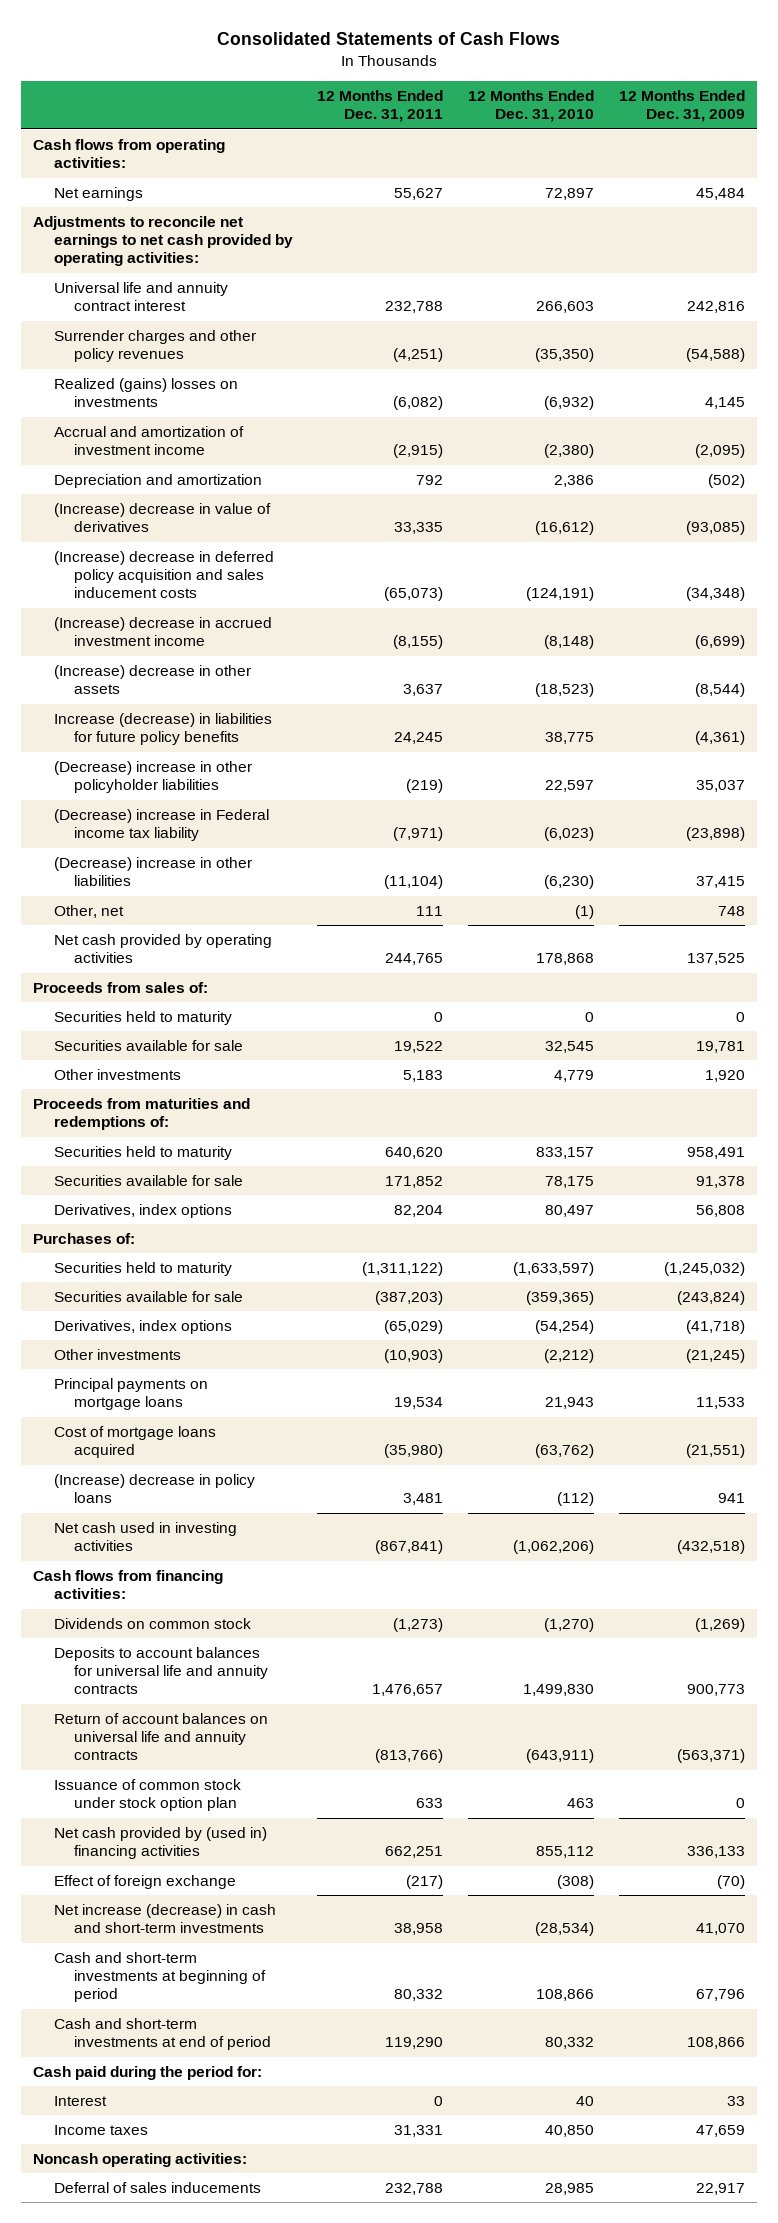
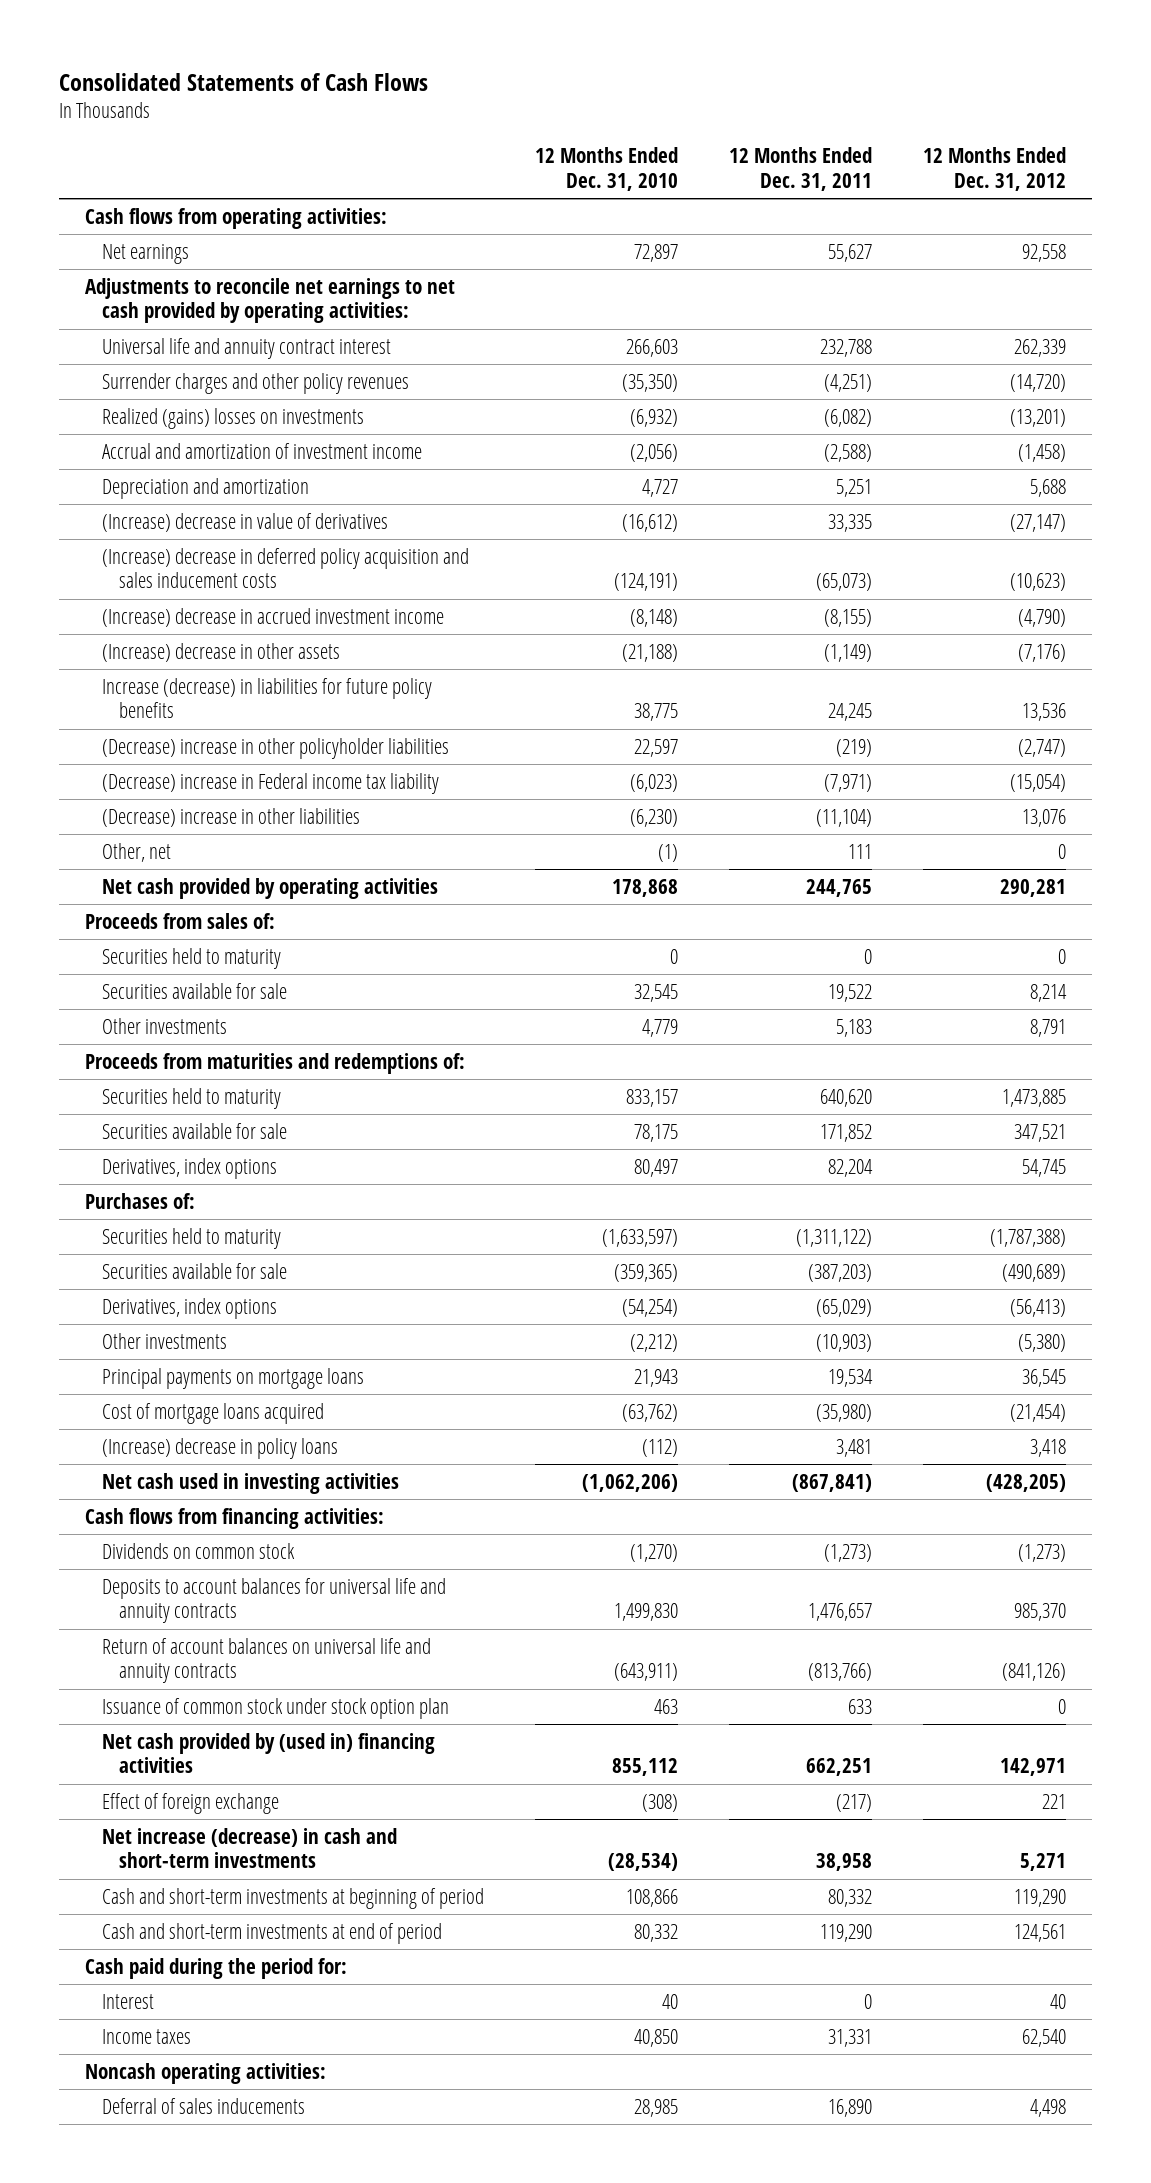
- | 12 Months Ended Dec. 31, 2011 | 12 Months Ended Dec. 31, 2010 | 12 Months Ended Dec. 31, 2009
+ | 12 Months Ended Dec. 31, 2010 | 12 Months Ended Dec. 31, 2011 | 12 Months Ended Dec. 31, 2012
- Accrual and amortization of investment income | (2,915) | (2,380) | (2,095)
- Depreciation and amortization | 792 | 2,386 | (502)
+ Accrual and amortization of investment income | (2,056) | (2,588) | (1,458)
+ Depreciation and amortization | 4,727 | 5,251 | 5,688
- (Increase) decrease in other assets | 3,637 | (18,523) | (8,544)
+ (Increase) decrease in other assets | (21,188) | (1,149) | (7,176)
- Deferral of sales inducements | 232,788 | 28,985 | 22,917
+ Deferral of sales inducements | 28,985 | 16,890 | 4,498

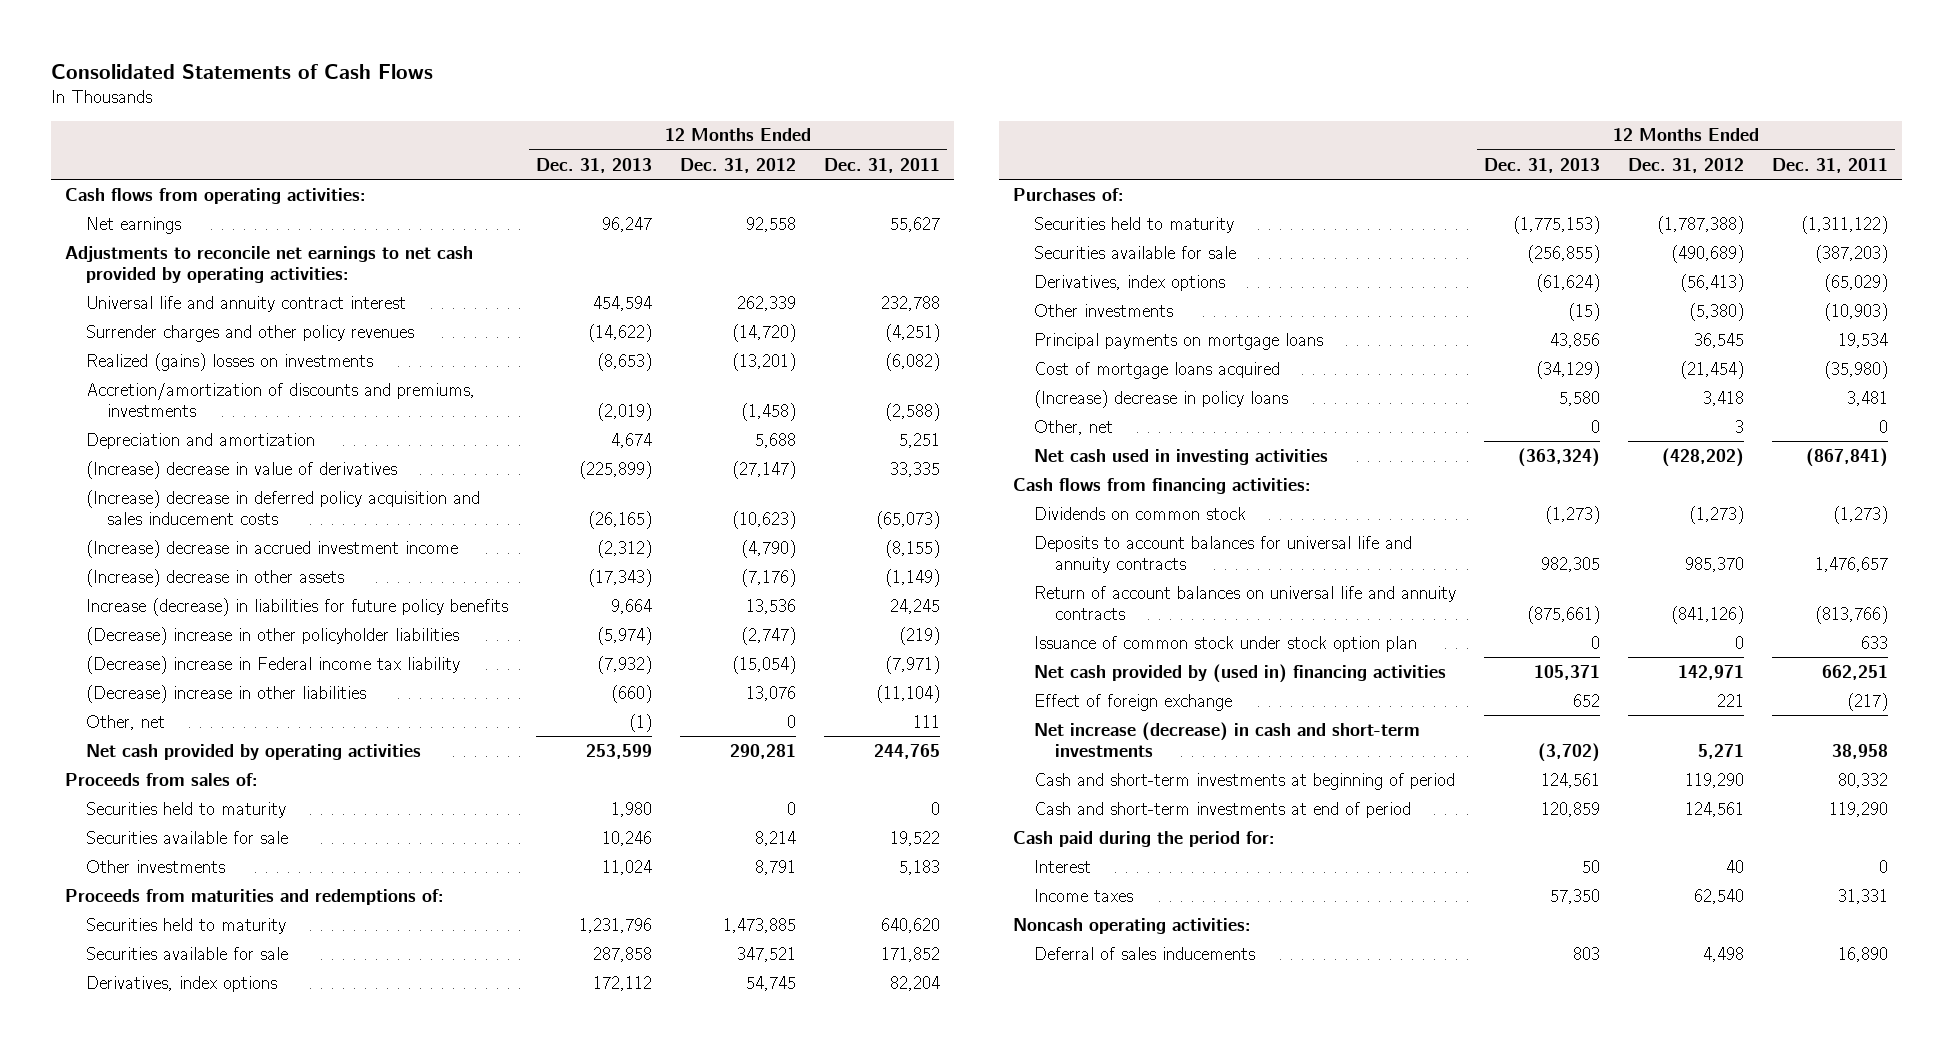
- | 12 Months Ended Dec. 31, 2010 | 12 Months Ended Dec. 31, 2011 | 12 Months Ended Dec. 31, 2012
+ | 12 Months Ended Dec. 31, 2013 | 12 Months Ended Dec. 31, 2012 | 12 Months Ended Dec. 31, 2011
- Accrual and amortization of investment income | (2,056) | (2,588) | (1,458)
+ Accretion/amortization of discounts and premiums, investments | (2,019) | (1,458) | (2,588)
- Net cash used in investing activities | (1,062,206) | (867,841) | (428,205)
+ Other, net | 0 | 3 | 0
+ Net cash used in investing activities | (363,324) | (428,202) | (867,841)

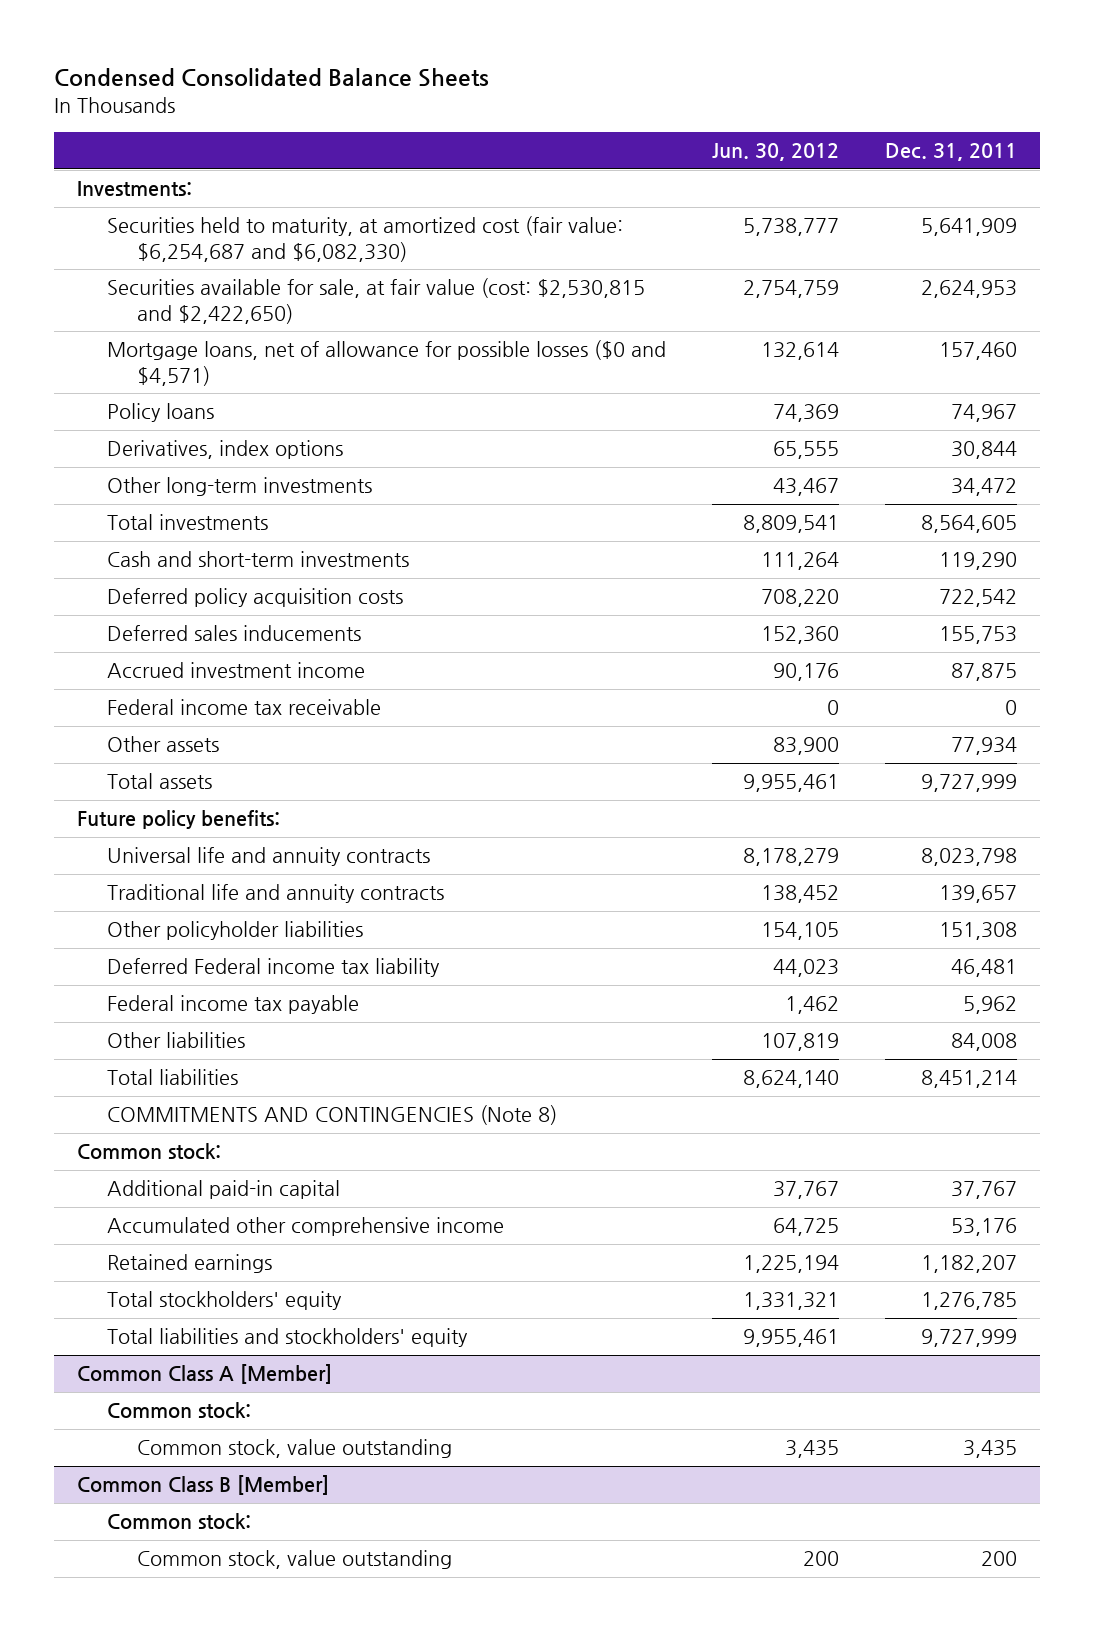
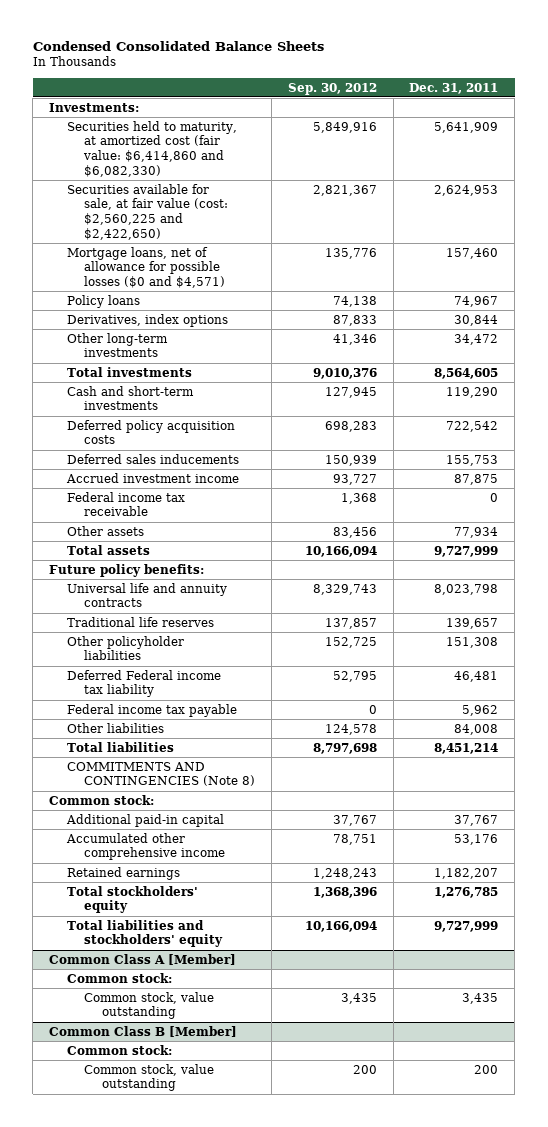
- | Jun. 30, 2012 | Dec. 31, 2011
+ | Sep. 30, 2012 | Dec. 31, 2011
- Securities held to maturity, at amortized cost (fair value: $6,254,687 and $6,082,330) | 5,738,777 | 5,641,909
- Securities available for sale, at fair value (cost: $2,530,815 and $2,422,650) | 2,754,759 | 2,624,953
+ Securities held to maturity, at amortized cost (fair value: $6,414,860 and $6,082,330) | 5,849,916 | 5,641,909
+ Securities available for sale, at fair value (cost: $2,560,225 and $2,422,650) | 2,821,367 | 2,624,953
- Traditional life and annuity contracts | 138,452 | 139,657
+ Traditional life reserves | 137,857 | 139,657

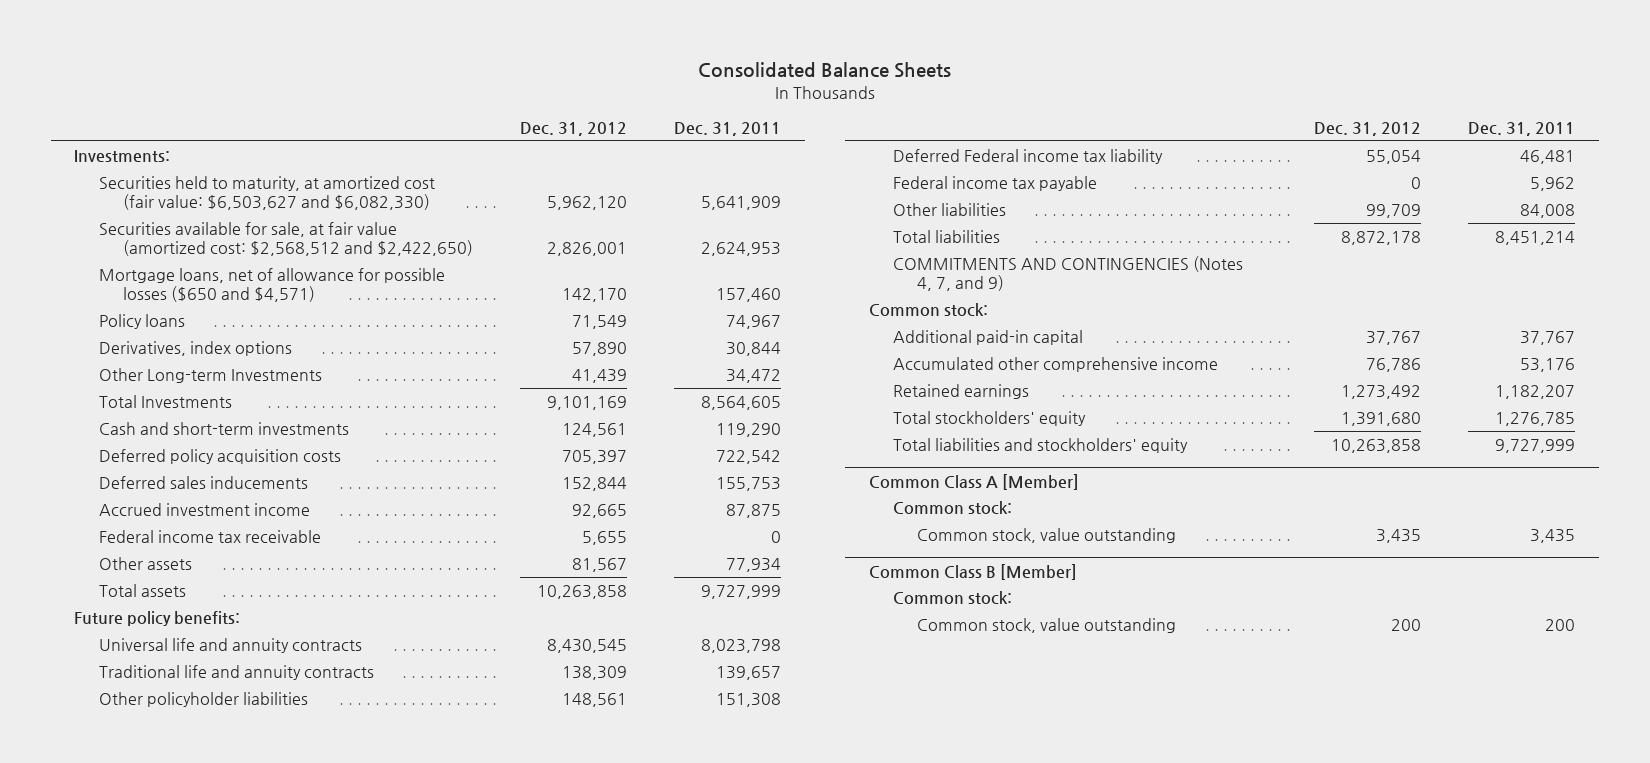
- Condensed Consolidated Balance Sheets
+ Consolidated Balance Sheets
- | Sep. 30, 2012 | Dec. 31, 2011
+ | Dec. 31, 2012 | Dec. 31, 2011
- Securities held to maturity, at amortized cost (fair value: $6,414,860 and $6,082,330) | 5,849,916 | 5,641,909
- Securities available for sale, at fair value (cost: $2,560,225 and $2,422,650) | 2,821,367 | 2,624,953
- Mortgage loans, net of allowance for possible losses ($0 and $4,571) | 135,776 | 157,460
+ Securities held to maturity, at amortized cost (fair value: $6,503,627 and $6,082,330) | 5,962,120 | 5,641,909
+ Securities available for sale, at fair value (amortized cost: $2,568,512 and $2,422,650) | 2,826,001 | 2,624,953
+ Mortgage loans, net of allowance for possible losses ($650 and $4,571) | 142,170 | 157,460
- Other long-term investments | 41,346 | 34,472
- Total investments | 9,010,376 | 8,564,605
+ Other Long-term Investments | 41,439 | 34,472
+ Total Investments | 9,101,169 | 8,564,605
- Traditional life reserves | 137,857 | 139,657
+ Traditional life and annuity contracts | 138,309 | 139,657
- COMMITMENTS AND CONTINGENCIES (Note 8)
+ COMMITMENTS AND CONTINGENCIES (Notes 4, 7, and 9)

